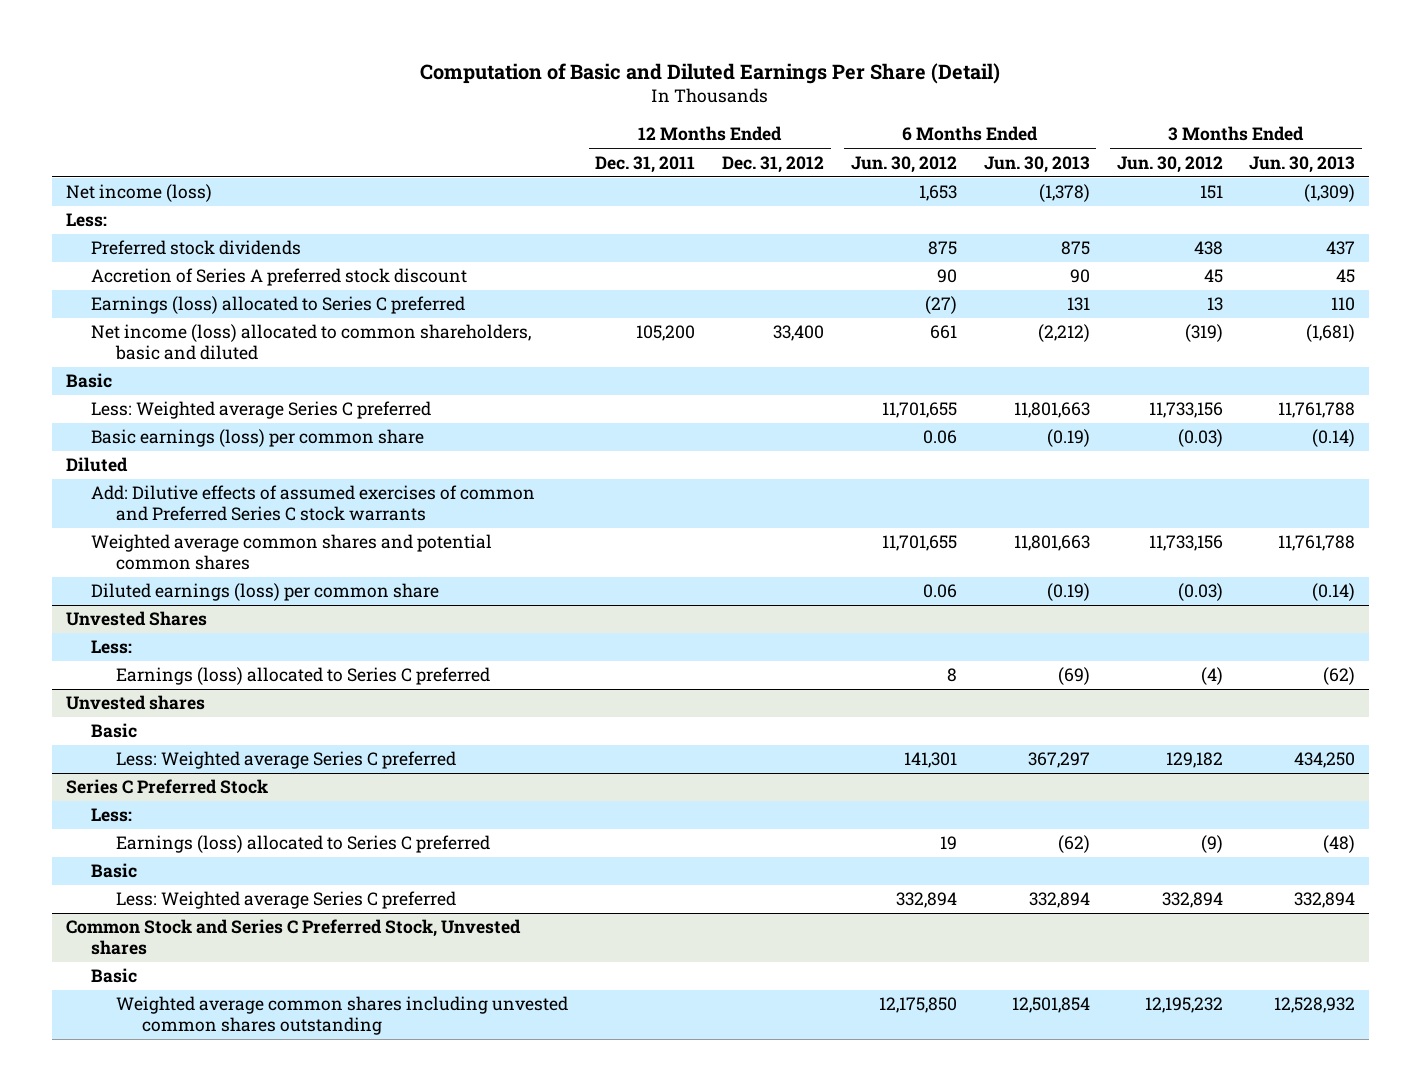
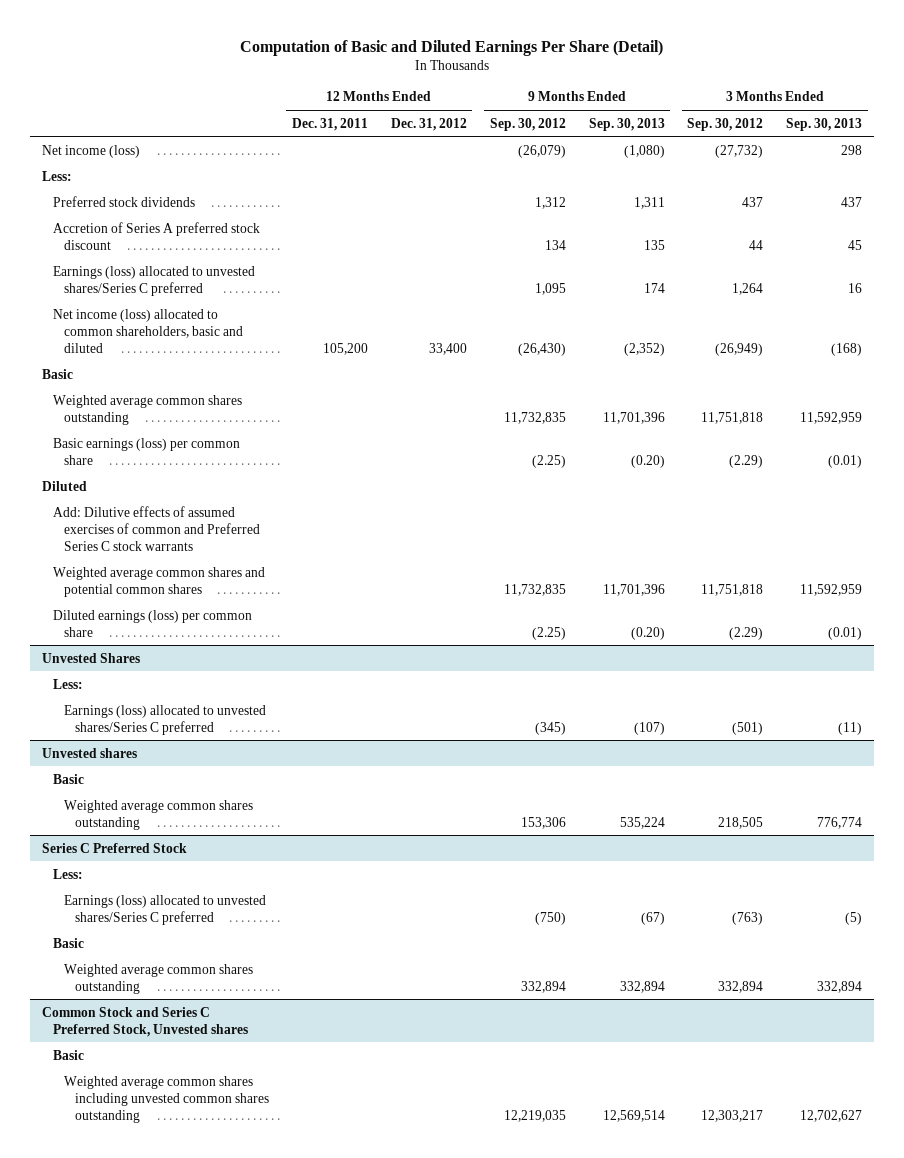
- | 12 Months Ended Dec. 31, 2011 | 12 Months Ended Dec. 31, 2012 | 6 Months Ended Jun. 30, 2012 | 6 Months Ended Jun. 30, 2013 | 3 Months Ended Jun. 30, 2012 | 3 Months Ended Jun. 30, 2013
+ | 12 Months Ended Dec. 31, 2011 | 12 Months Ended Dec. 31, 2012 | 9 Months Ended Sep. 30, 2012 | 9 Months Ended Sep. 30, 2013 | 3 Months Ended Sep. 30, 2012 | 3 Months Ended Sep. 30, 2013
- Earnings (loss) allocated to Series C preferred | | | (27) | 131 | 13 | 110
+ Earnings (loss) allocated to unvested shares/Series C preferred | | | 1,095 | 174 | 1,264 | 16
- Less: Weighted average Series C preferred | | | 11,701,655 | 11,801,663 | 11,733,156 | 11,761,788
+ Weighted average common shares outstanding | | | 11,732,835 | 11,701,396 | 11,751,818 | 11,592,959
@ Unvested Shares
- Earnings (loss) allocated to Series C preferred | | | 8 | (69) | (4) | (62)
+ Earnings (loss) allocated to unvested shares/Series C preferred | | | (345) | (107) | (501) | (11)
@ Unvested shares
- Less: Weighted average Series C preferred | | | 141,301 | 367,297 | 129,182 | 434,250
+ Weighted average common shares outstanding | | | 153,306 | 535,224 | 218,505 | 776,774
@ Series C Preferred Stock
- Earnings (loss) allocated to Series C preferred | | | 19 | (62) | (9) | (48)
+ Earnings (loss) allocated to unvested shares/Series C preferred | | | (750) | (67) | (763) | (5)
- Less: Weighted average Series C preferred | | | 332,894 | 332,894 | 332,894 | 332,894
+ Weighted average common shares outstanding | | | 332,894 | 332,894 | 332,894 | 332,894

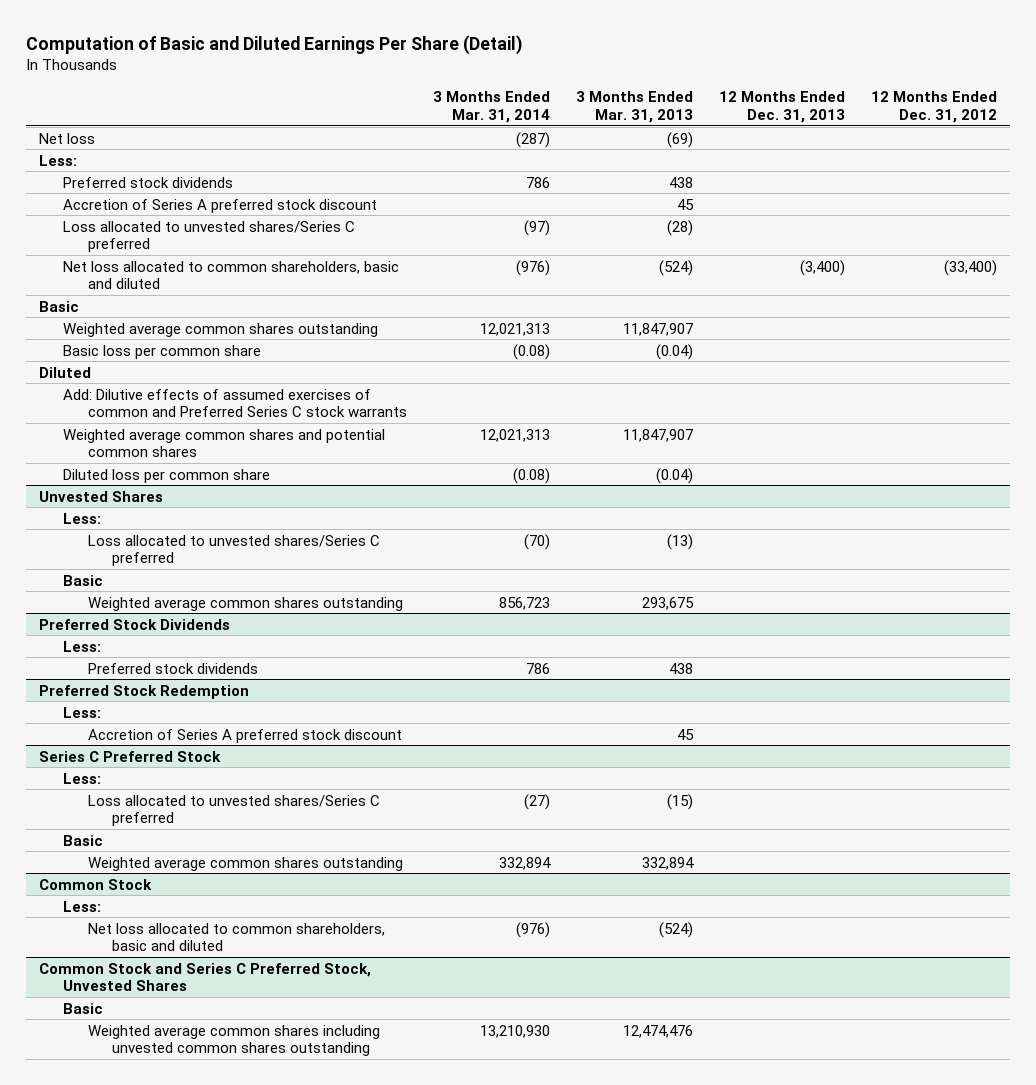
- | 12 Months Ended Dec. 31, 2011 | 12 Months Ended Dec. 31, 2012 | 9 Months Ended Sep. 30, 2012 | 9 Months Ended Sep. 30, 2013 | 3 Months Ended Sep. 30, 2012 | 3 Months Ended Sep. 30, 2013
+ | 3 Months Ended Mar. 31, 2014 | 3 Months Ended Mar. 31, 2013 | 12 Months Ended Dec. 31, 2013 | 12 Months Ended Dec. 31, 2012
- Net income (loss) | | | (26,079) | (1,080) | (27,732) | 298
+ Net loss | (287) | (69) | |
- Earnings (loss) allocated to unvested shares/Series C preferred | | | 1,095 | 174 | 1,264 | 16
- Net income (loss) allocated to common shareholders, basic and diluted | 105,200 | 33,400 | (26,430) | (2,352) | (26,949) | (168)
+ Loss allocated to unvested shares/Series C preferred | (97) | (28) | |
+ Net loss allocated to common shareholders, basic and diluted | (976) | (524) | (3,400) | (33,400)
- Basic earnings (loss) per common share | | | (2.25) | (0.20) | (2.29) | (0.01)
+ Basic loss per common share | (0.08) | (0.04) | |
- Diluted earnings (loss) per common share | | | (2.25) | (0.20) | (2.29) | (0.01)
+ Diluted loss per common share | (0.08) | (0.04) | |
@ Unvested Shares
- Earnings (loss) allocated to unvested shares/Series C preferred | | | (345) | (107) | (501) | (11)
- Unvested shares
- Basic
- Weighted average common shares outstanding | | | 153,306 | 535,224 | 218,505 | 776,774
@ Unvested Shares
+ Loss allocated to unvested shares/Series C preferred | (70) | (13) | |
+ Basic
+ Weighted average common shares outstanding | 856,723 | 293,675 | |
+ Preferred Stock Dividends
+ Less:
+ Preferred stock dividends | 786 | 438 | |
+ Preferred Stock Redemption
+ Less:
+ Accretion of Series A preferred stock discount | | 45 | |
@ Series C Preferred Stock
- Earnings (loss) allocated to unvested shares/Series C preferred | | | (750) | (67) | (763) | (5)
+ Loss allocated to unvested shares/Series C preferred | (27) | (15) | |
- Common Stock and Series C Preferred Stock, Unvested shares
+ Common Stock
+ Less:
+ Net loss allocated to common shareholders, basic and diluted | (976) | (524) | |
+ Common Stock and Series C Preferred Stock, Unvested Shares

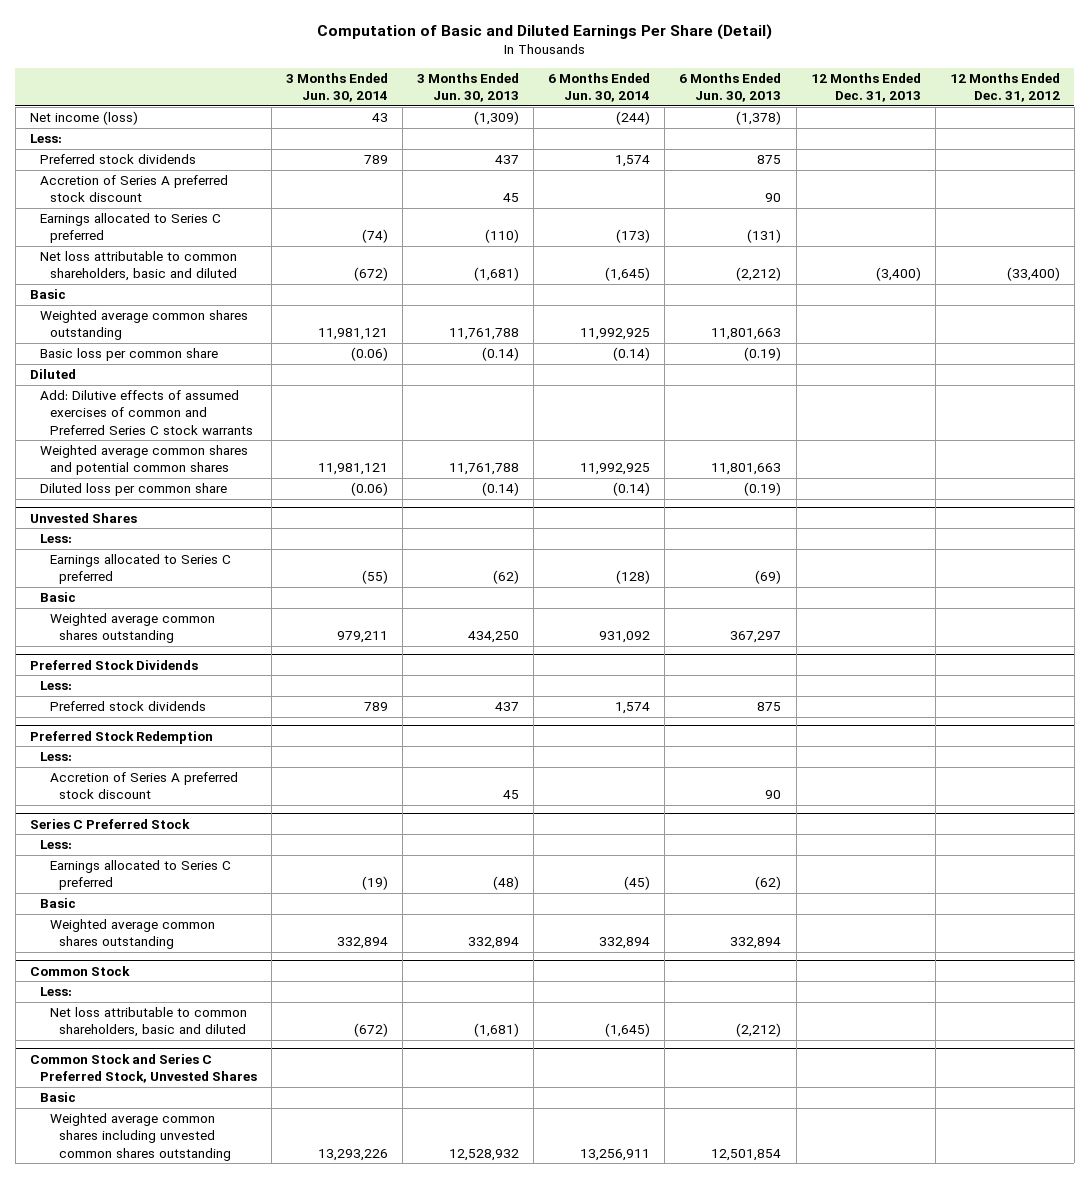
- | 3 Months Ended Mar. 31, 2014 | 3 Months Ended Mar. 31, 2013 | 12 Months Ended Dec. 31, 2013 | 12 Months Ended Dec. 31, 2012
+ | 3 Months Ended Jun. 30, 2014 | 3 Months Ended Jun. 30, 2013 | 6 Months Ended Jun. 30, 2014 | 6 Months Ended Jun. 30, 2013 | 12 Months Ended Dec. 31, 2013 | 12 Months Ended Dec. 31, 2012
- Net loss | (287) | (69) | |
+ Net income (loss) | 43 | (1,309) | (244) | (1,378) | |
- Loss allocated to unvested shares/Series C preferred | (97) | (28) | |
- Net loss allocated to common shareholders, basic and diluted | (976) | (524) | (3,400) | (33,400)
+ Earnings allocated to Series C preferred | (74) | (110) | (173) | (131) | |
+ Net loss attributable to common shareholders, basic and diluted | (672) | (1,681) | (1,645) | (2,212) | (3,400) | (33,400)
@ Unvested Shares
- Loss allocated to unvested shares/Series C preferred | (70) | (13) | |
+ Earnings allocated to Series C preferred | (55) | (62) | (128) | (69) | |
@ Series C Preferred Stock
- Loss allocated to unvested shares/Series C preferred | (27) | (15) | |
+ Earnings allocated to Series C preferred | (19) | (48) | (45) | (62) | |
@ Common Stock
- Net loss allocated to common shareholders, basic and diluted | (976) | (524) | |
+ Net loss attributable to common shareholders, basic and diluted | (672) | (1,681) | (1,645) | (2,212) | |

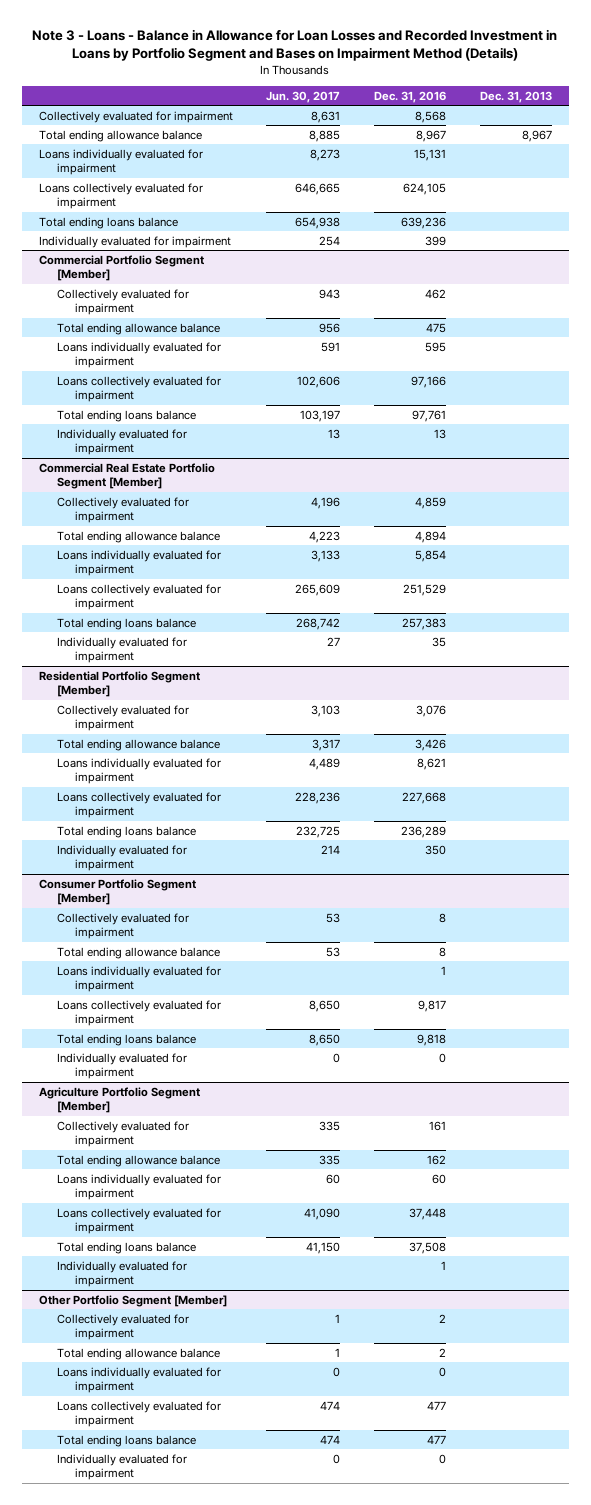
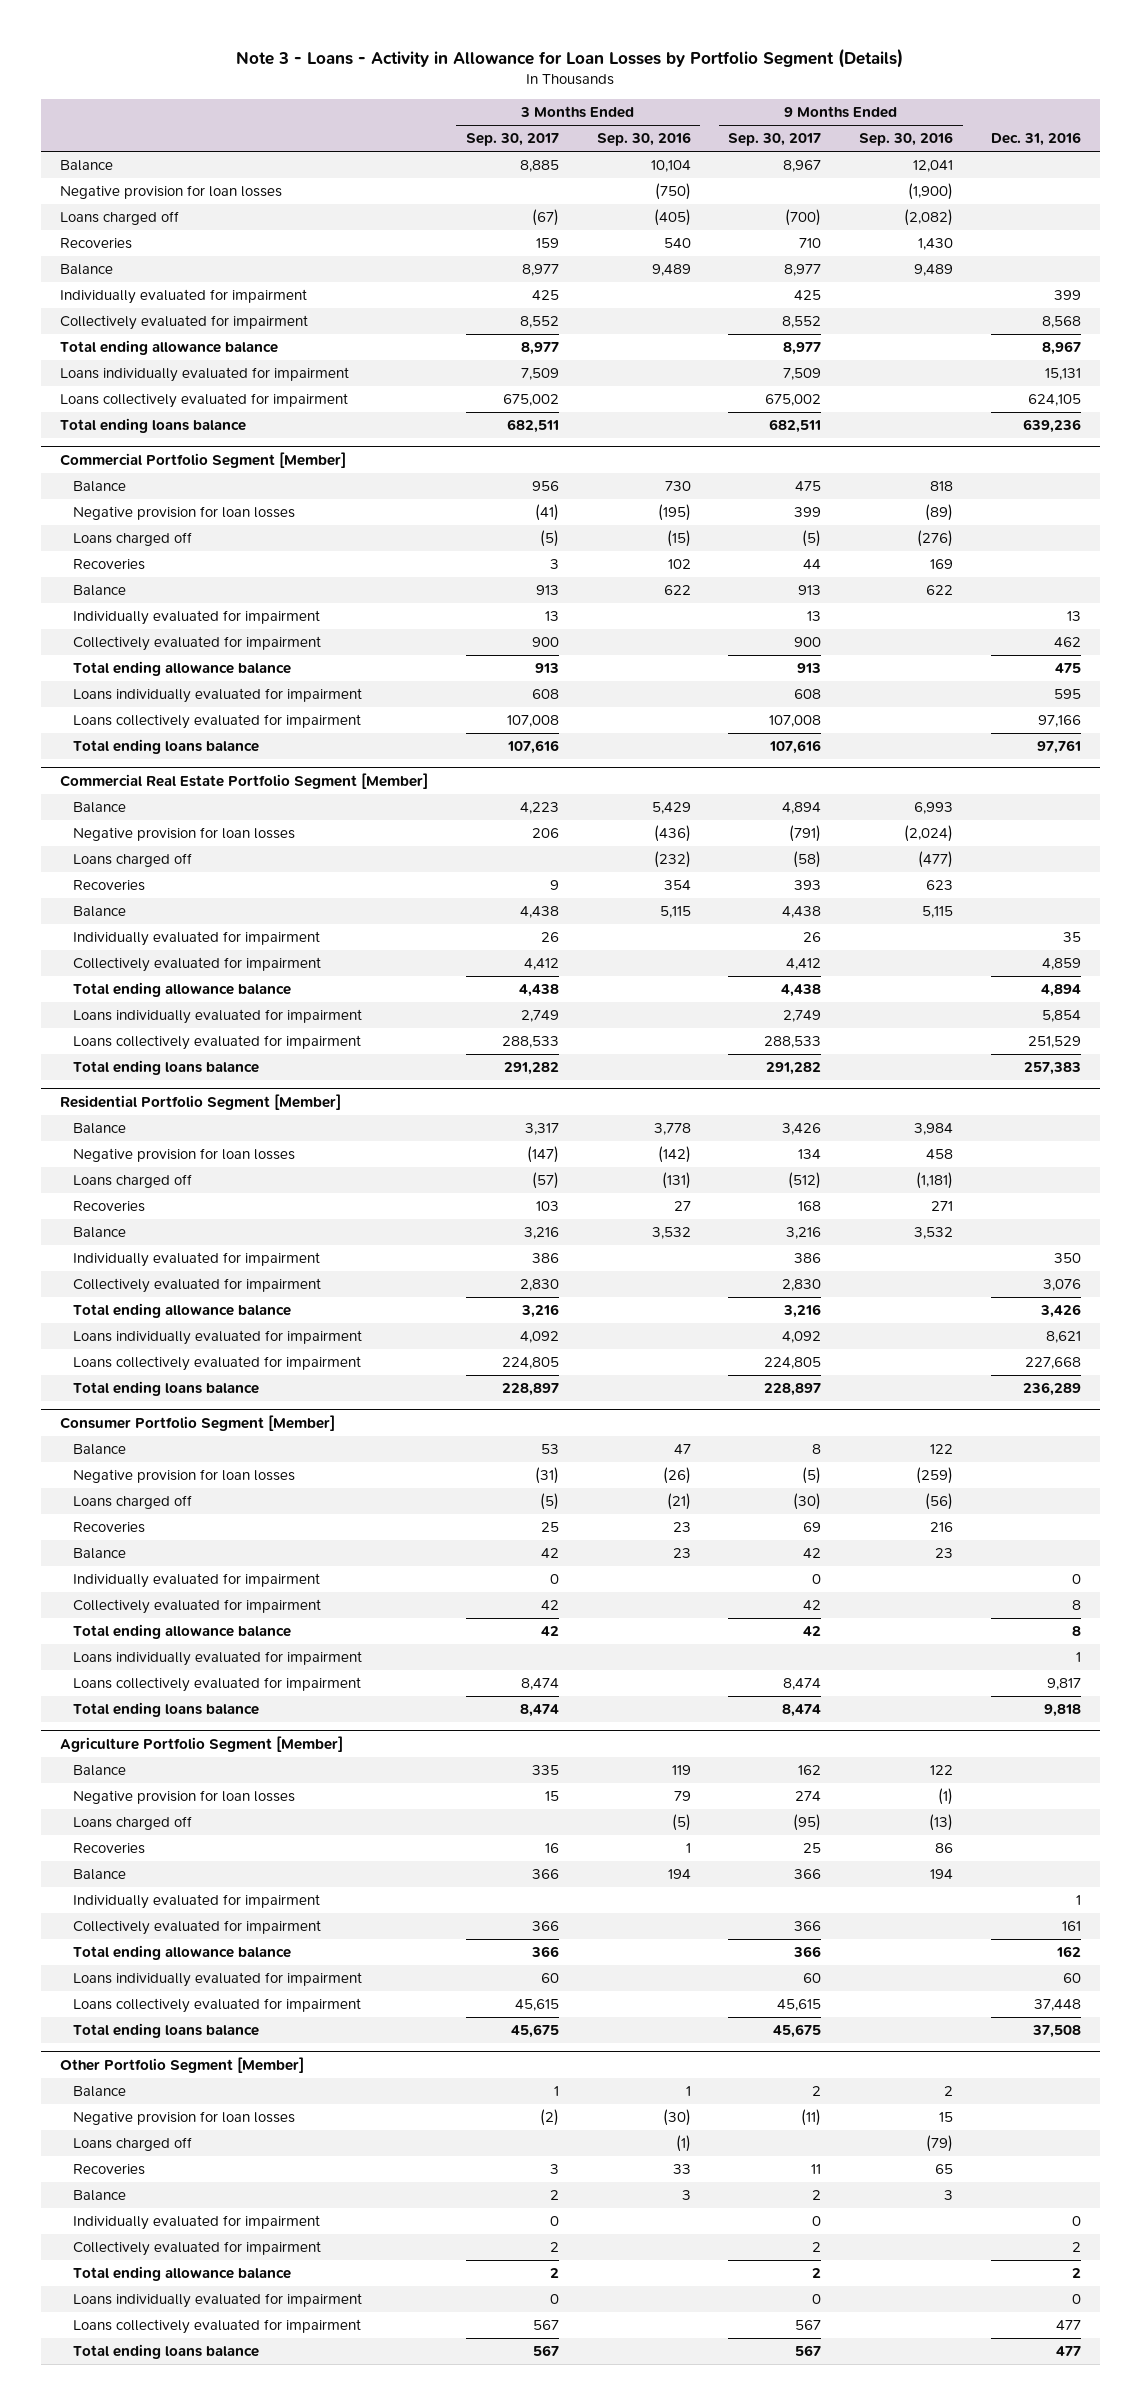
- Note 3 - Loans - Balance in Allowance for Loan Losses and Recorded Investment in Loans by Portfolio Segment and Bases on Impairment Method (Details)
+ Note 3 - Loans - Activity in Allowance for Loan Losses by Portfolio Segment (Details)
- | Jun. 30, 2017 | Dec. 31, 2016 | Dec. 31, 2013
+ | 3 Months Ended Sep. 30, 2017 | 3 Months Ended Sep. 30, 2016 | 9 Months Ended Sep. 30, 2017 | 9 Months Ended Sep. 30, 2016 | Dec. 31, 2016
+ Balance | 8,885 | 10,104 | 8,967 | 12,041 |
+ Negative provision for loan losses | | (750) | | (1,900) |
+ Loans charged off | (67) | (405) | (700) | (2,082) |
+ Recoveries | 159 | 540 | 710 | 1,430 |
+ Balance | 8,977 | 9,489 | 8,977 | 9,489 |
moved up: Individually evaluated for impairment | 425 | | 425 | | 399
@ Commercial Portfolio Segment [Member]
+ Balance | 956 | 730 | 475 | 818 |
+ Negative provision for loan losses | (41) | (195) | 399 | (89) |
+ Loans charged off | (5) | (15) | (5) | (276) |
+ Recoveries | 3 | 102 | 44 | 169 |
+ Balance | 913 | 622 | 913 | 622 |
moved up: Individually evaluated for impairment | 13 | | 13 | | 13
@ Commercial Real Estate Portfolio Segment [Member]
+ Balance | 4,223 | 5,429 | 4,894 | 6,993 |
+ Negative provision for loan losses | 206 | (436) | (791) | (2,024) |
+ Loans charged off | | (232) | (58) | (477) |
+ Recoveries | 9 | 354 | 393 | 623 |
+ Balance | 4,438 | 5,115 | 4,438 | 5,115 |
moved up: Individually evaluated for impairment | 26 | | 26 | | 35
@ Residential Portfolio Segment [Member]
+ Balance | 3,317 | 3,778 | 3,426 | 3,984 |
+ Negative provision for loan losses | (147) | (142) | 134 | 458 |
+ Loans charged off | (57) | (131) | (512) | (1,181) |
+ Recoveries | 103 | 27 | 168 | 271 |
+ Balance | 3,216 | 3,532 | 3,216 | 3,532 |
moved up: Individually evaluated for impairment | 386 | | 386 | | 350
@ Consumer Portfolio Segment [Member]
+ Balance | 53 | 47 | 8 | 122 |
+ Negative provision for loan losses | (31) | (26) | (5) | (259) |
+ Loans charged off | (5) | (21) | (30) | (56) |
+ Recoveries | 25 | 23 | 69 | 216 |
+ Balance | 42 | 23 | 42 | 23 |
moved up: Individually evaluated for impairment | 0 | | 0 | | 0
@ Agriculture Portfolio Segment [Member]
+ Balance | 335 | 119 | 162 | 122 |
+ Negative provision for loan losses | 15 | 79 | 274 | (1) |
+ Loans charged off | | (5) | (95) | (13) |
+ Recoveries | 16 | 1 | 25 | 86 |
+ Balance | 366 | 194 | 366 | 194 |
moved up: Individually evaluated for impairment | | | | | 1
@ Other Portfolio Segment [Member]
+ Balance | 1 | 1 | 2 | 2 |
+ Negative provision for loan losses | (2) | (30) | (11) | 15 |
+ Loans charged off | | (1) | | (79) |
+ Recoveries | 3 | 33 | 11 | 65 |
+ Balance | 2 | 3 | 2 | 3 |
moved up: Individually evaluated for impairment | 0 | | 0 | | 0

